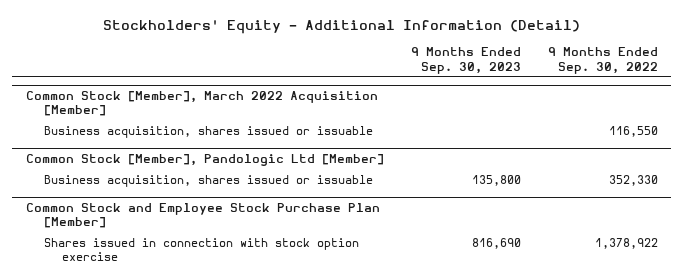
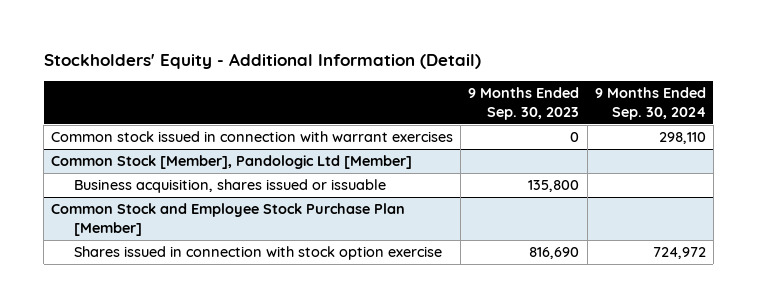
- | 9 Months Ended Sep. 30, 2023 | 9 Months Ended Sep. 30, 2022
+ | 9 Months Ended Sep. 30, 2023 | 9 Months Ended Sep. 30, 2024
- Common Stock [Member], March 2022 Acquisition [Member]
- Business acquisition, shares issued or issuable | | 116,550
+ Common stock issued in connection with warrant exercises | 0 | 298,110

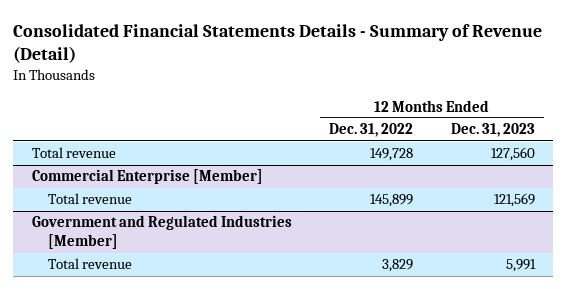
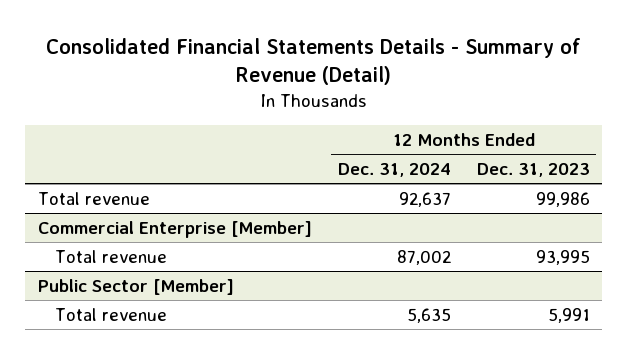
- | 12 Months Ended Dec. 31, 2022 | 12 Months Ended Dec. 31, 2023
+ | 12 Months Ended Dec. 31, 2024 | 12 Months Ended Dec. 31, 2023
- Total revenue | 149,728 | 127,560
+ Total revenue | 92,637 | 99,986
@ Commercial Enterprise [Member]
- Total revenue | 145,899 | 121,569
- Government and Regulated Industries [Member]
@ Commercial Enterprise [Member]
+ Total revenue | 87,002 | 93,995
+ Public Sector [Member]

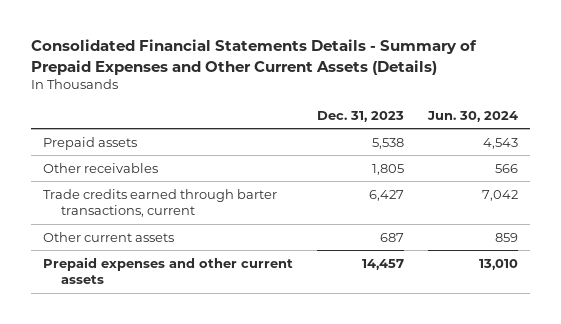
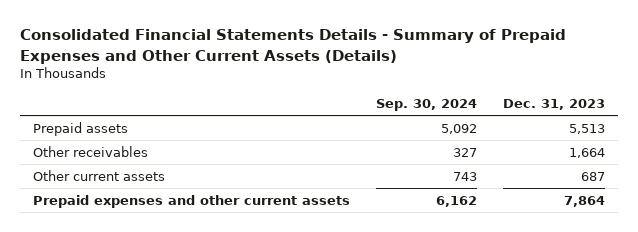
- | Dec. 31, 2023 | Jun. 30, 2024
+ | Sep. 30, 2024 | Dec. 31, 2023
- Prepaid assets | 5,538 | 4,543
- Other receivables | 1,805 | 566
- Trade credits earned through barter transactions, current | 6,427 | 7,042
+ Prepaid assets | 5,092 | 5,513
+ Other receivables | 327 | 1,664
- Prepaid expenses and other current assets | 14,457 | 13,010
+ Prepaid expenses and other current assets | 6,162 | 7,864

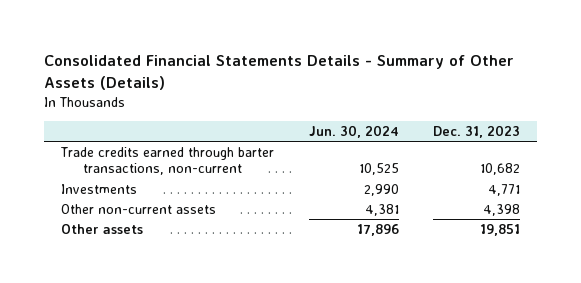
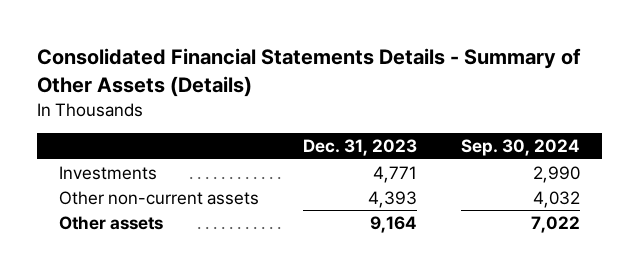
- | Jun. 30, 2024 | Dec. 31, 2023
+ | Dec. 31, 2023 | Sep. 30, 2024
- Trade credits earned through barter transactions, non-current | 10,525 | 10,682
- Other non-current assets | 4,381 | 4,398
- Other assets | 17,896 | 19,851
+ Other non-current assets | 4,393 | 4,032
+ Other assets | 9,164 | 7,022

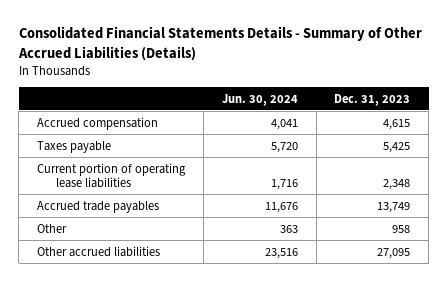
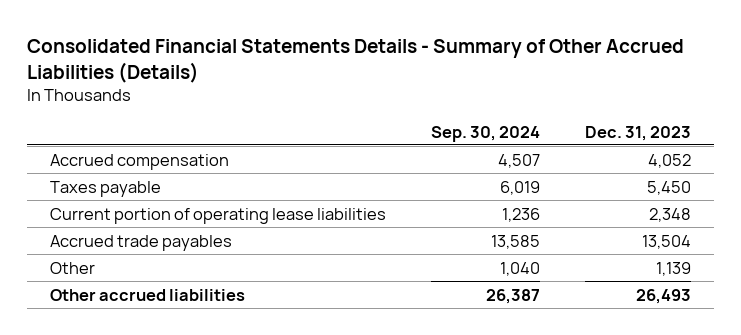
- | Jun. 30, 2024 | Dec. 31, 2023
+ | Sep. 30, 2024 | Dec. 31, 2023
- Accrued compensation | 4,041 | 4,615
- Taxes payable | 5,720 | 5,425
+ Accrued compensation | 4,507 | 4,052
+ Taxes payable | 6,019 | 5,450
- Accrued trade payables | 11,676 | 13,749
- Other | 363 | 958
- Other accrued liabilities | 23,516 | 27,095
+ Accrued trade payables | 13,585 | 13,504
+ Other | 1,040 | 1,139
+ Other accrued liabilities | 26,387 | 26,493

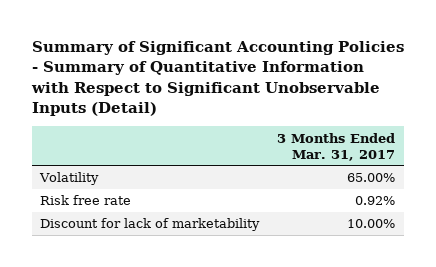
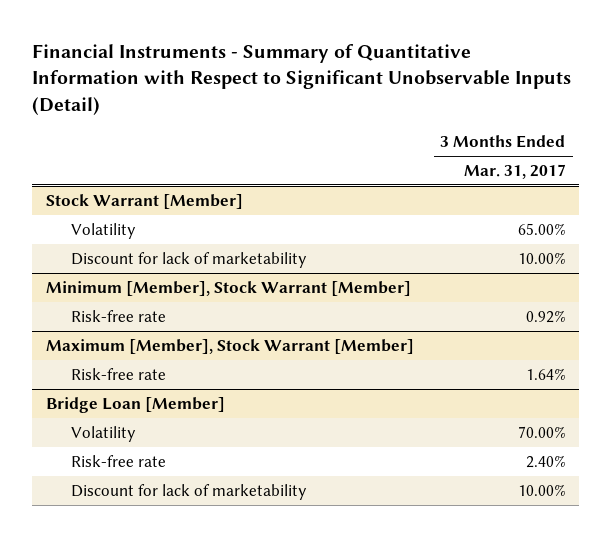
- Summary of Significant Accounting Policies - Summary of Quantitative Information with Respect to Significant Unobservable Inputs (Detail)
+ Financial Instruments - Summary of Quantitative Information with Respect to Significant Unobservable Inputs (Detail)
+ Stock Warrant [Member]
- Risk free rate | 0.92%
+ Minimum [Member], Stock Warrant [Member]
+ Risk-free rate | 0.92%
+ Maximum [Member], Stock Warrant [Member]
+ Risk-free rate | 1.64%
+ Bridge Loan [Member]
+ Volatility | 70.00%
+ Risk-free rate | 2.40%
+ Discount for lack of marketability | 10.00%

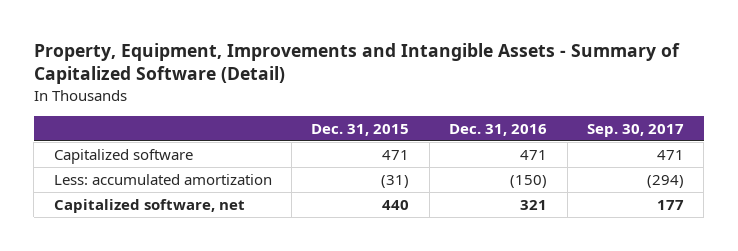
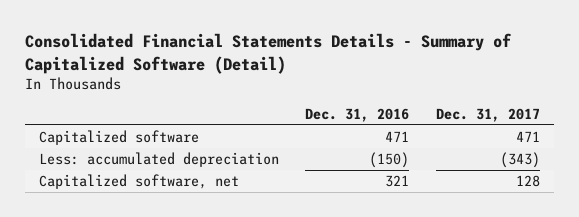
- Property, Equipment, Improvements and Intangible Assets - Summary of Capitalized Software (Detail)
+ Consolidated Financial Statements Details - Summary of Capitalized Software (Detail)
- | Dec. 31, 2015 | Dec. 31, 2016 | Sep. 30, 2017
+ | Dec. 31, 2016 | Dec. 31, 2017
- Less: accumulated amortization | (31) | (150) | (294)
+ Less: accumulated depreciation | (150) | (343)

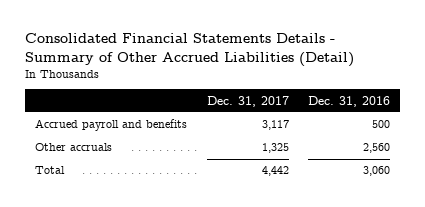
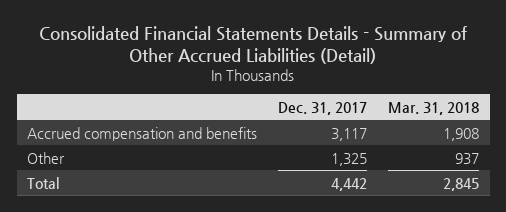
- | Dec. 31, 2017 | Dec. 31, 2016
+ | Dec. 31, 2017 | Mar. 31, 2018
- Accrued payroll and benefits | 3,117 | 500
- Other accruals | 1,325 | 2,560
+ Accrued compensation and benefits | 3,117 | 1,908
+ Other | 1,325 | 937

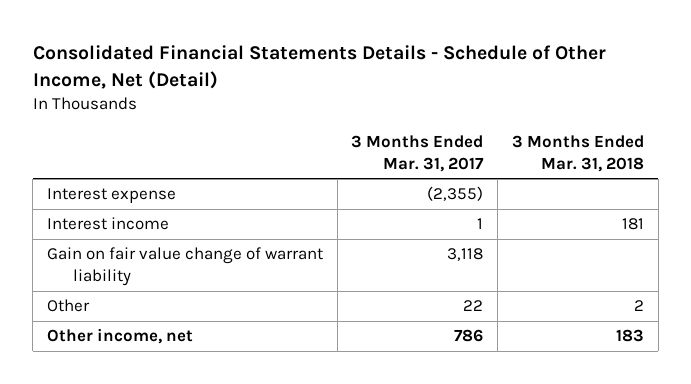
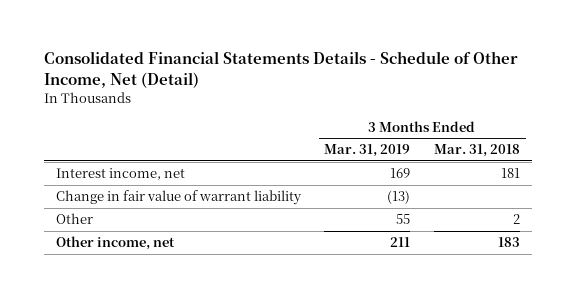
- | 3 Months Ended Mar. 31, 2017 | 3 Months Ended Mar. 31, 2018
+ | 3 Months Ended Mar. 31, 2019 | 3 Months Ended Mar. 31, 2018
- Interest expense | (2,355) |
- Interest income | 1 | 181
- Gain on fair value change of warrant liability | 3,118 |
+ Interest income, net | 169 | 181
+ Change in fair value of warrant liability | (13) |

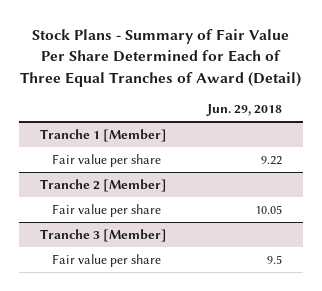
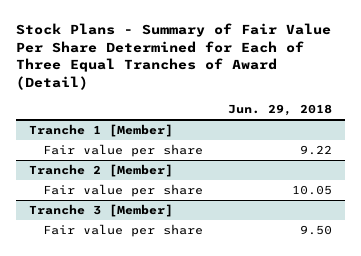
@ Tranche 3 [Member]
- Fair value per share | 9.5
+ Fair value per share | 9.50

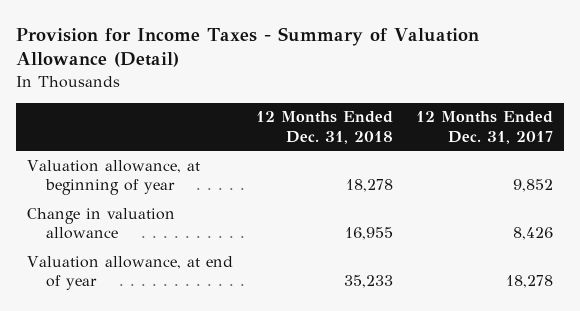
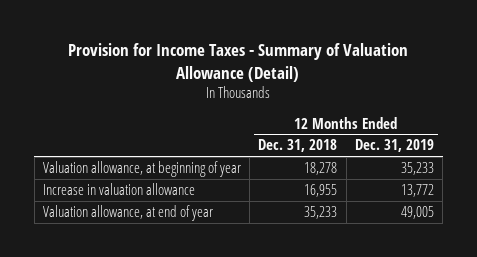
- | 12 Months Ended Dec. 31, 2018 | 12 Months Ended Dec. 31, 2017
+ | 12 Months Ended Dec. 31, 2018 | 12 Months Ended Dec. 31, 2019
- Change in valuation allowance | 16,955 | 8,426
+ Increase in valuation allowance | 16,955 | 13,772

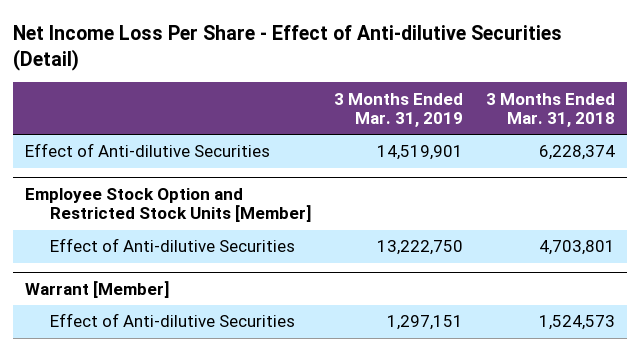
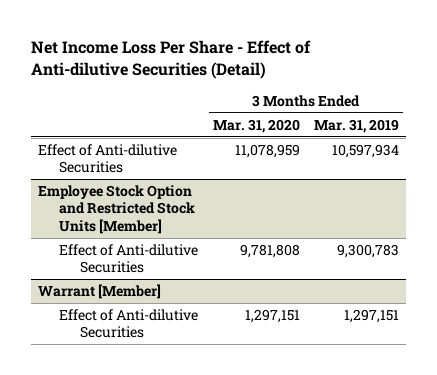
- | 3 Months Ended Mar. 31, 2019 | 3 Months Ended Mar. 31, 2018
+ | 3 Months Ended Mar. 31, 2020 | 3 Months Ended Mar. 31, 2019
- Effect of Anti-dilutive Securities | 14,519,901 | 6,228,374
+ Effect of Anti-dilutive Securities | 11,078,959 | 10,597,934
@ Employee Stock Option and Restricted Stock Units [Member]
- Effect of Anti-dilutive Securities | 13,222,750 | 4,703,801
+ Effect of Anti-dilutive Securities | 9,781,808 | 9,300,783

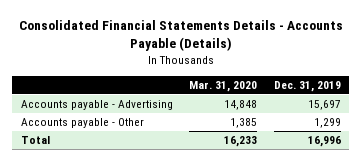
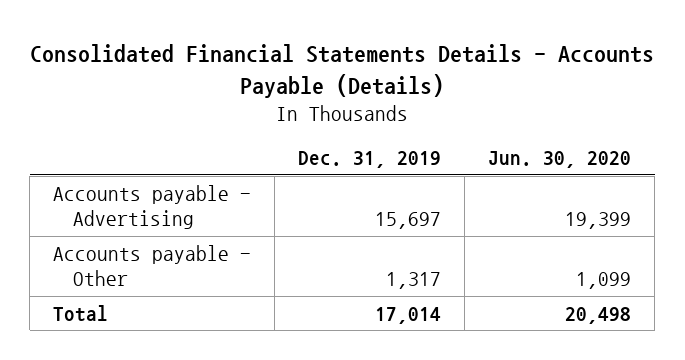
- | Mar. 31, 2020 | Dec. 31, 2019
+ | Dec. 31, 2019 | Jun. 30, 2020
- Accounts payable - Other | 1,385 | 1,299
- Total | 16,233 | 16,996
+ Accounts payable - Other | 1,317 | 1,099
+ Total | 17,014 | 20,498

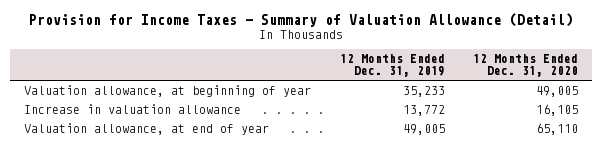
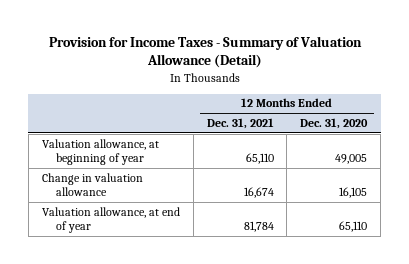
- | 12 Months Ended Dec. 31, 2019 | 12 Months Ended Dec. 31, 2020
+ | 12 Months Ended Dec. 31, 2021 | 12 Months Ended Dec. 31, 2020
- Increase in valuation allowance | 13,772 | 16,105
+ Change in valuation allowance | 16,674 | 16,105

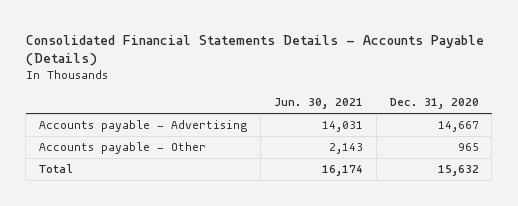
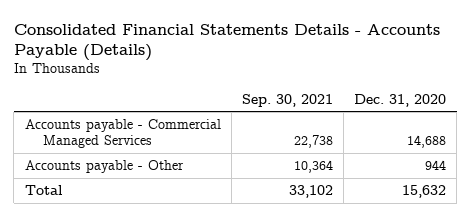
- | Jun. 30, 2021 | Dec. 31, 2020
+ | Sep. 30, 2021 | Dec. 31, 2020
- Accounts payable - Advertising | 14,031 | 14,667
- Accounts payable - Other | 2,143 | 965
+ Accounts payable - Commercial Managed Services | 22,738 | 14,688
+ Accounts payable - Other | 10,364 | 944

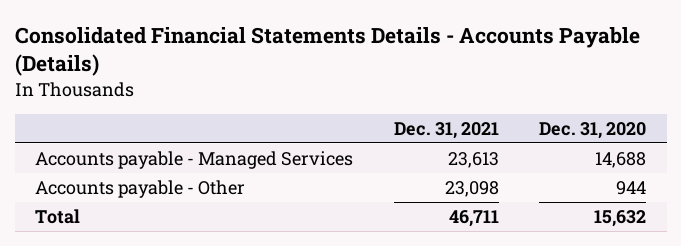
- | Sep. 30, 2021 | Dec. 31, 2020
+ | Dec. 31, 2021 | Dec. 31, 2020
- Accounts payable - Commercial Managed Services | 22,738 | 14,688
+ Accounts payable - Managed Services | 23,613 | 14,688

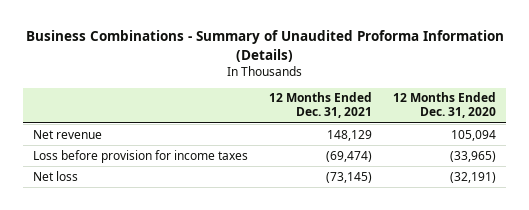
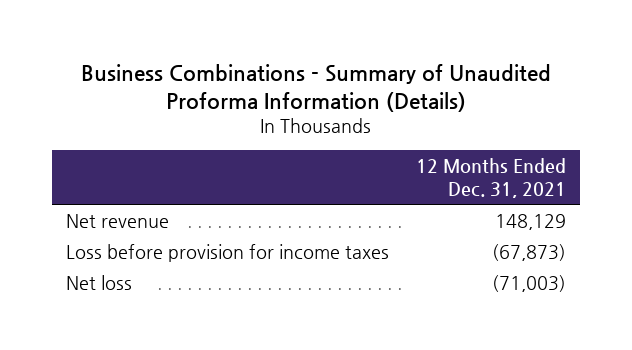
- | 12 Months Ended Dec. 31, 2021 | 12 Months Ended Dec. 31, 2020
+ | 12 Months Ended Dec. 31, 2021
- Loss before provision for income taxes | (69,474) | (33,965)
- Net loss | (73,145) | (32,191)
+ Loss before provision for income taxes | (67,873)
+ Net loss | (71,003)

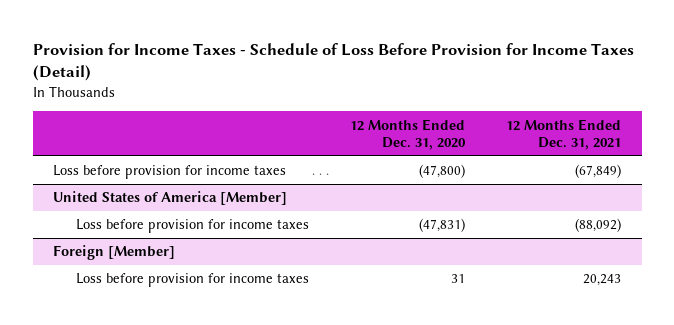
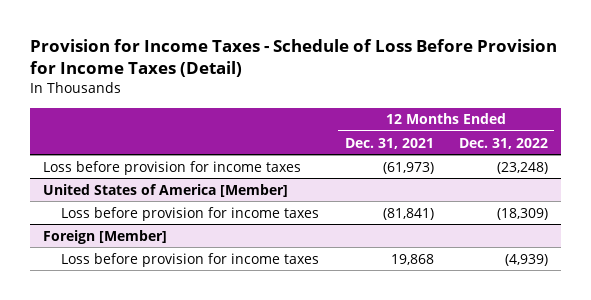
- | 12 Months Ended Dec. 31, 2020 | 12 Months Ended Dec. 31, 2021
+ | 12 Months Ended Dec. 31, 2021 | 12 Months Ended Dec. 31, 2022
- Loss before provision for income taxes | (47,800) | (67,849)
+ Loss before provision for income taxes | (61,973) | (23,248)
@ United States of America [Member]
- Loss before provision for income taxes | (47,831) | (88,092)
+ Loss before provision for income taxes | (81,841) | (18,309)
@ Foreign [Member]
- Loss before provision for income taxes | 31 | 20,243
+ Loss before provision for income taxes | 19,868 | (4,939)

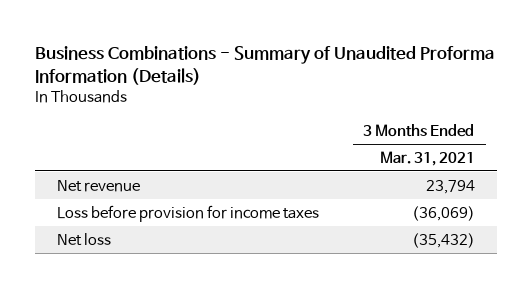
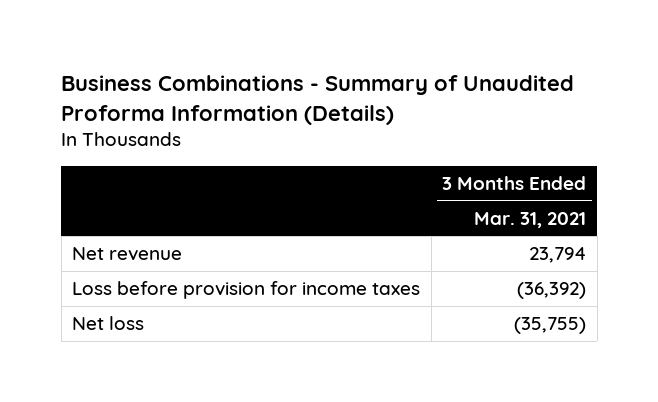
- Loss before provision for income taxes | (36,069)
- Net loss | (35,432)
+ Loss before provision for income taxes | (36,392)
+ Net loss | (35,755)

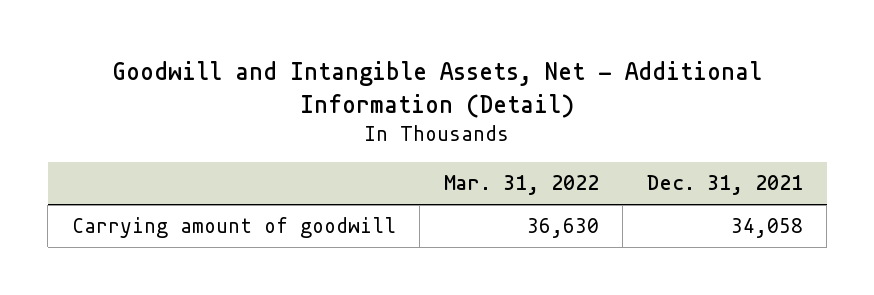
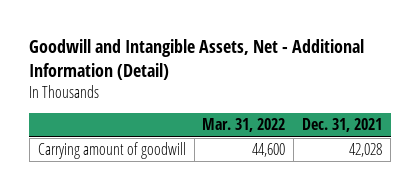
- Carrying amount of goodwill | 36,630 | 34,058
+ Carrying amount of goodwill | 44,600 | 42,028

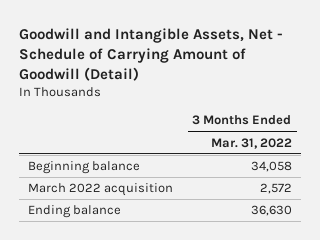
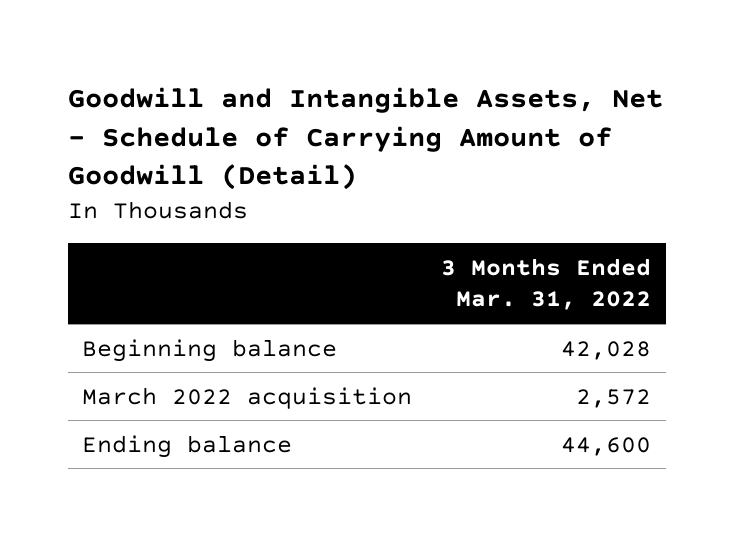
- Beginning balance | 34,058
+ Beginning balance | 42,028
- Ending balance | 36,630
+ Ending balance | 44,600

